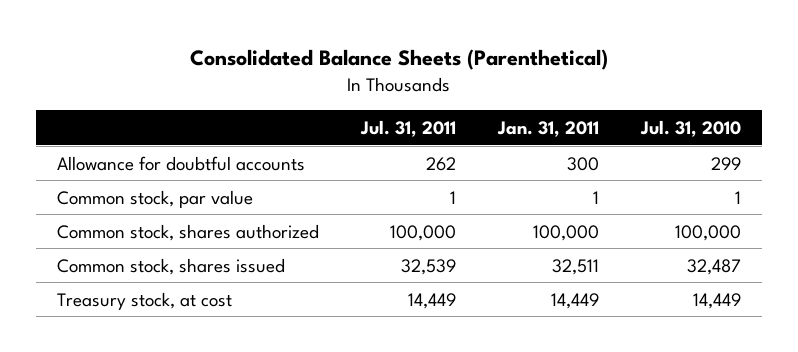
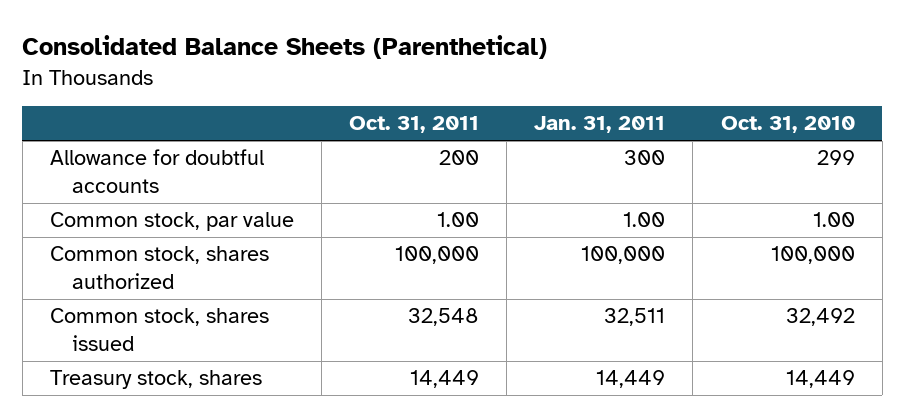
- | Jul. 31, 2011 | Jan. 31, 2011 | Jul. 31, 2010
+ | Oct. 31, 2011 | Jan. 31, 2011 | Oct. 31, 2010
- Common stock, par value | 1 | 1 | 1
+ Common stock, par value | 1.00 | 1.00 | 1.00
- Treasury stock, at cost | 14,449 | 14,449 | 14,449
+ Treasury stock, shares | 14,449 | 14,449 | 14,449

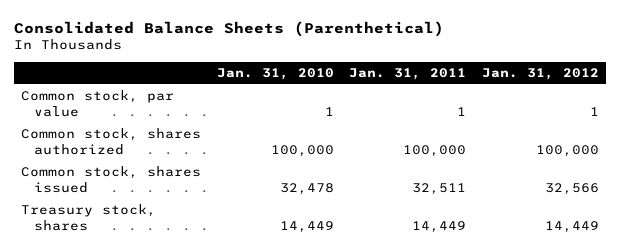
- | Oct. 31, 2011 | Jan. 31, 2011 | Oct. 31, 2010
+ | Jan. 31, 2010 | Jan. 31, 2011 | Jan. 31, 2012
- Allowance for doubtful accounts | 200 | 300 | 299
- Common stock, par value | 1.00 | 1.00 | 1.00
+ Common stock, par value | 1 | 1 | 1

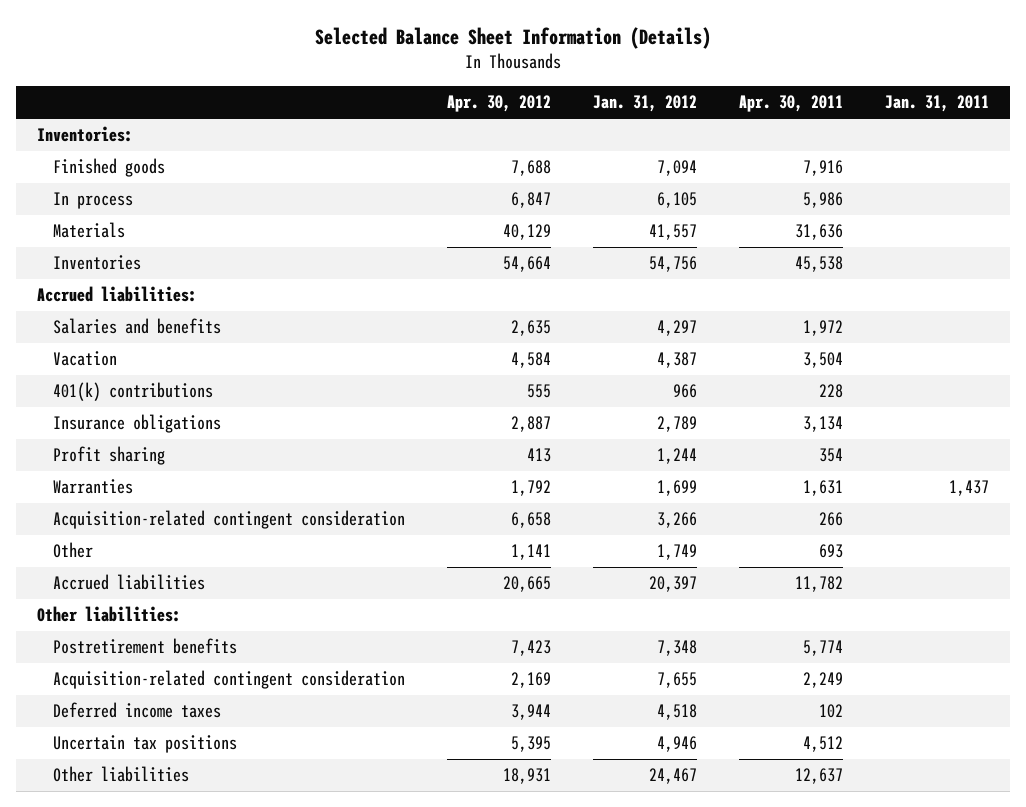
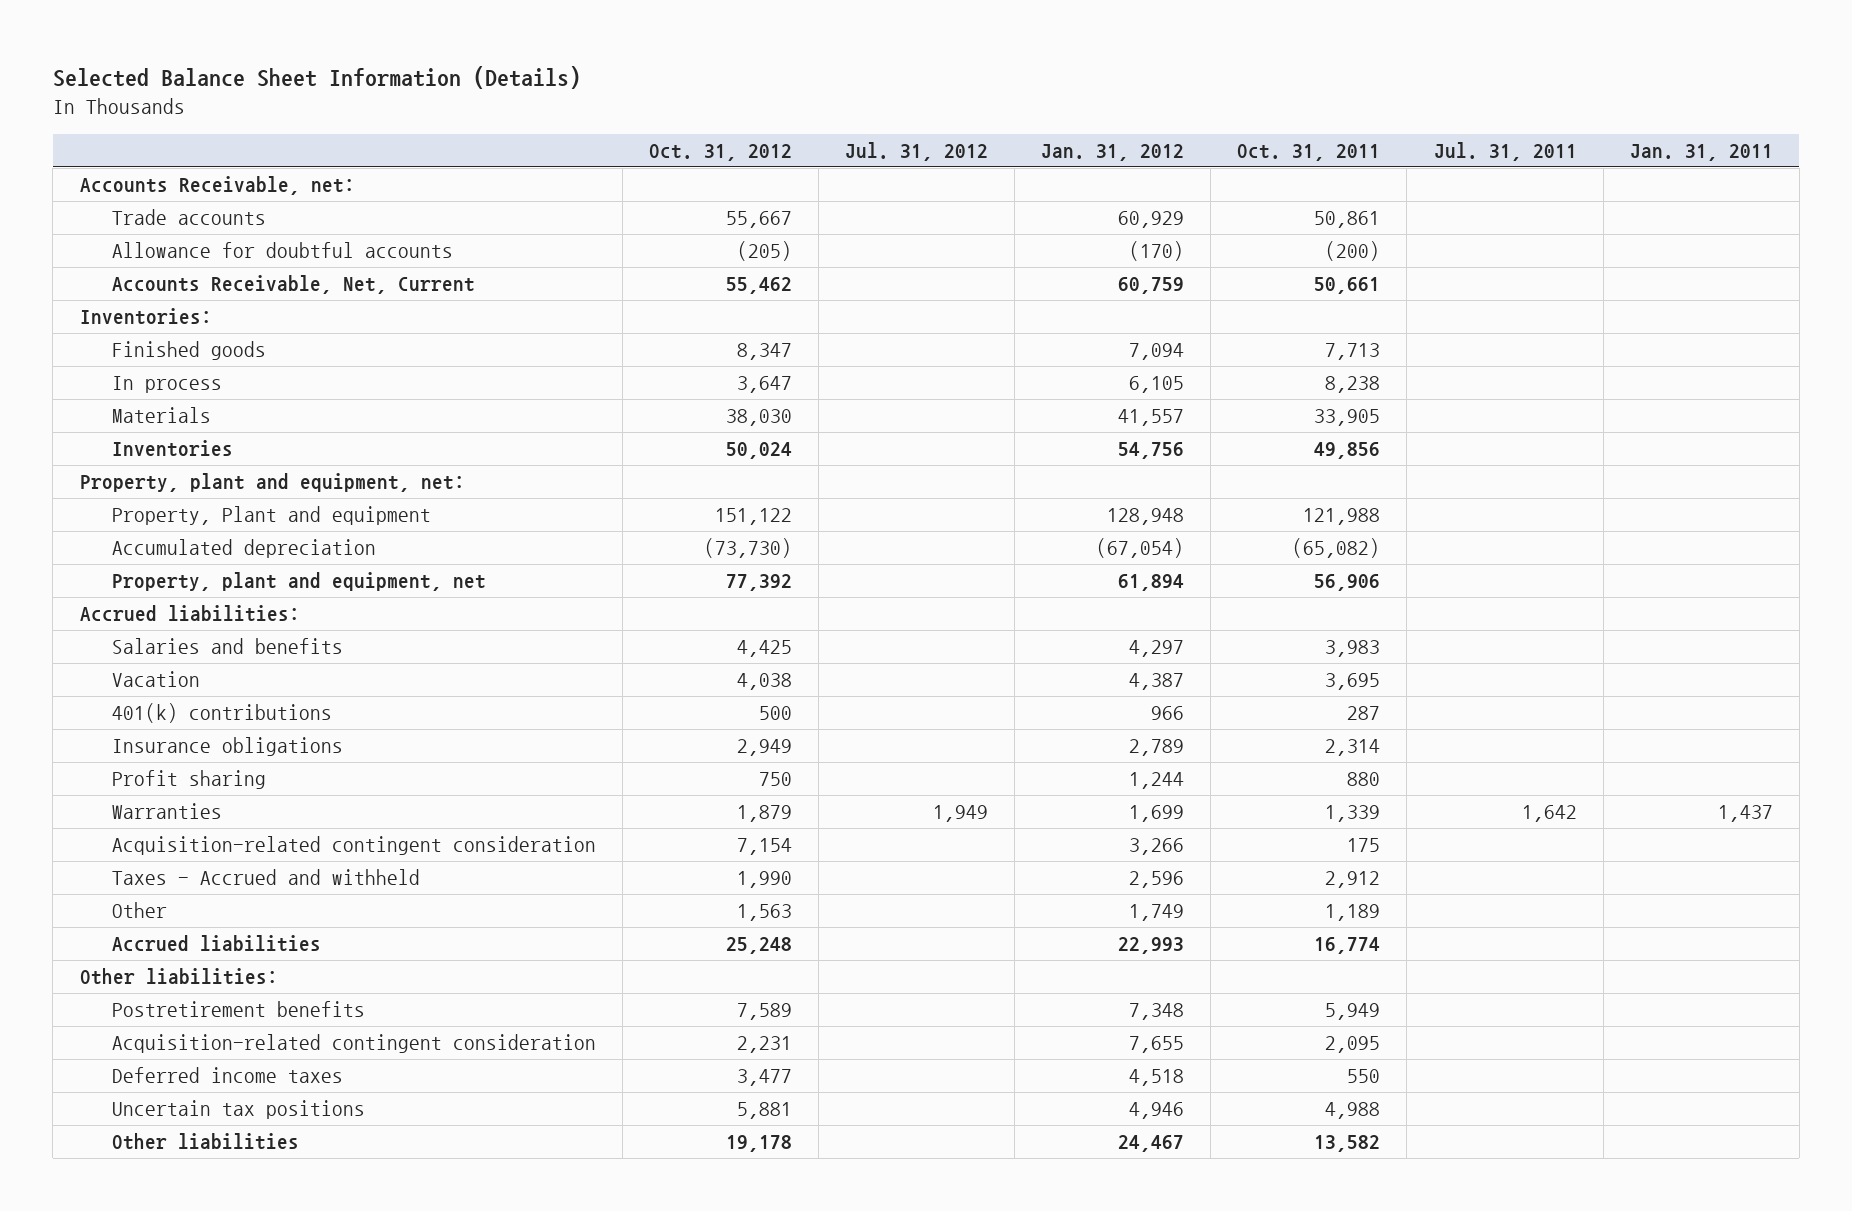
- | Apr. 30, 2012 | Jan. 31, 2012 | Apr. 30, 2011 | Jan. 31, 2011
+ | Oct. 31, 2012 | Jul. 31, 2012 | Jan. 31, 2012 | Oct. 31, 2011 | Jul. 31, 2011 | Jan. 31, 2011
+ Accounts Receivable, net:
+ Trade accounts | 55,667 | | 60,929 | 50,861 | |
+ Allowance for doubtful accounts | (205) | | (170) | (200) | |
+ Accounts Receivable, Net, Current | 55,462 | | 60,759 | 50,661 | |
+ Property, plant and equipment, net:
+ Property, Plant and equipment | 151,122 | | 128,948 | 121,988 | |
+ Accumulated depreciation | (73,730) | | (67,054) | (65,082) | |
+ Property, plant and equipment, net | 77,392 | | 61,894 | 56,906 | |
+ Taxes - Accrued and withheld | 1,990 | | 2,596 | 2,912 | |
- Accrued liabilities | 20,665 | 20,397 | 11,782 |
+ Accrued liabilities | 25,248 | | 22,993 | 16,774 | |

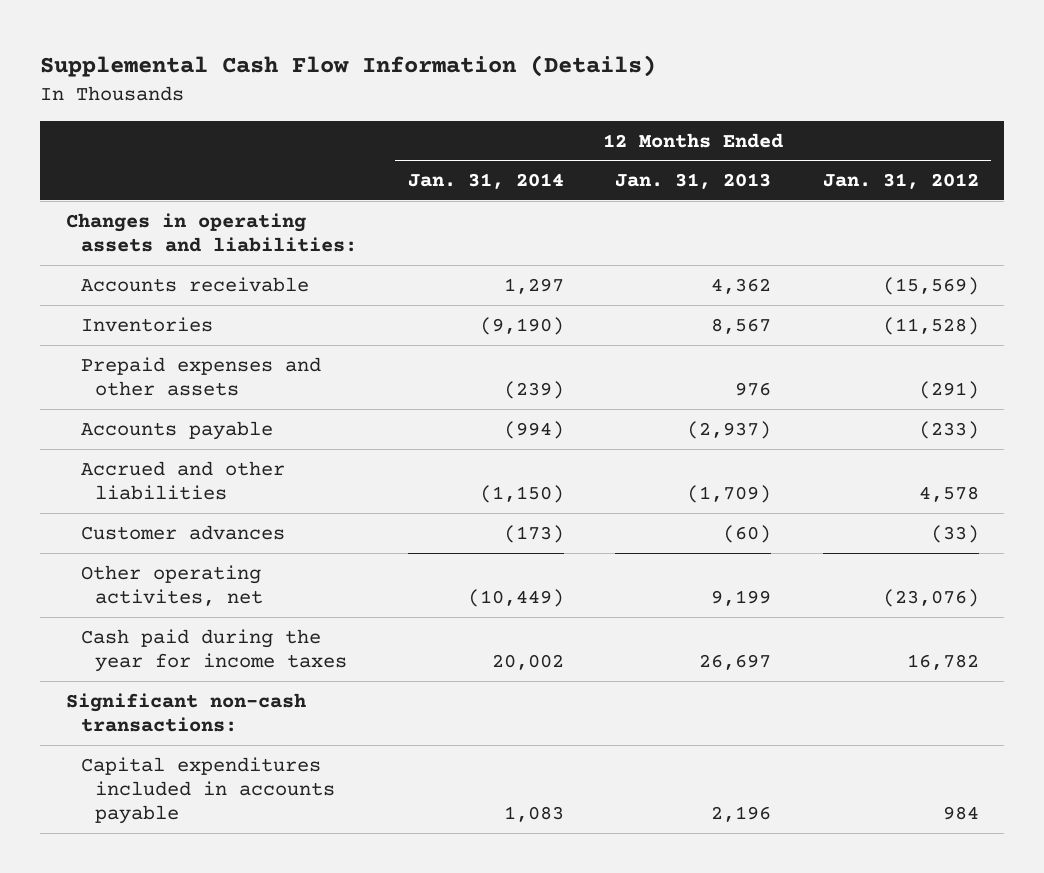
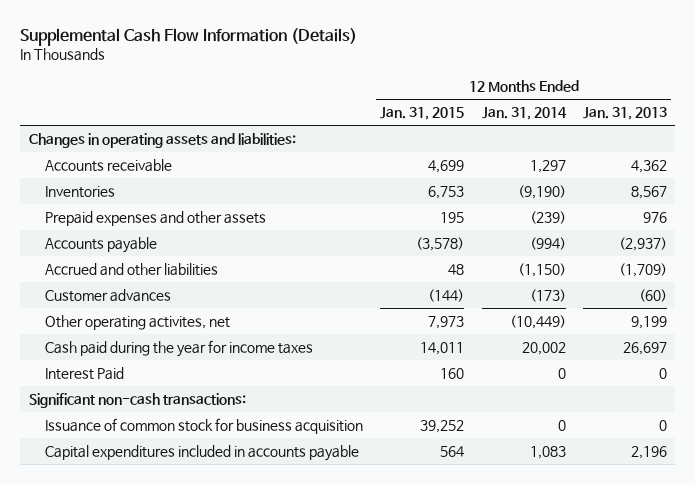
- | 12 Months Ended Jan. 31, 2014 | 12 Months Ended Jan. 31, 2013 | 12 Months Ended Jan. 31, 2012
+ | 12 Months Ended Jan. 31, 2015 | 12 Months Ended Jan. 31, 2014 | 12 Months Ended Jan. 31, 2013
+ Interest Paid | 160 | 0 | 0
+ Issuance of common stock for business acquisition | 39,252 | 0 | 0

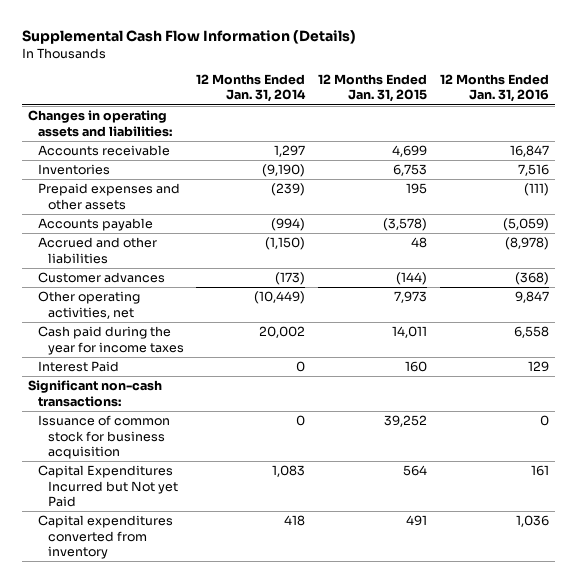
- | 12 Months Ended Jan. 31, 2015 | 12 Months Ended Jan. 31, 2014 | 12 Months Ended Jan. 31, 2013
+ | 12 Months Ended Jan. 31, 2014 | 12 Months Ended Jan. 31, 2015 | 12 Months Ended Jan. 31, 2016
- Other operating activites, net | 7,973 | (10,449) | 9,199
+ Other operating activities, net | (10,449) | 7,973 | 9,847
- Capital expenditures included in accounts payable | 564 | 1,083 | 2,196
+ Capital Expenditures Incurred but Not yet Paid | 1,083 | 564 | 161
+ Capital expenditures converted from inventory | 418 | 491 | 1,036

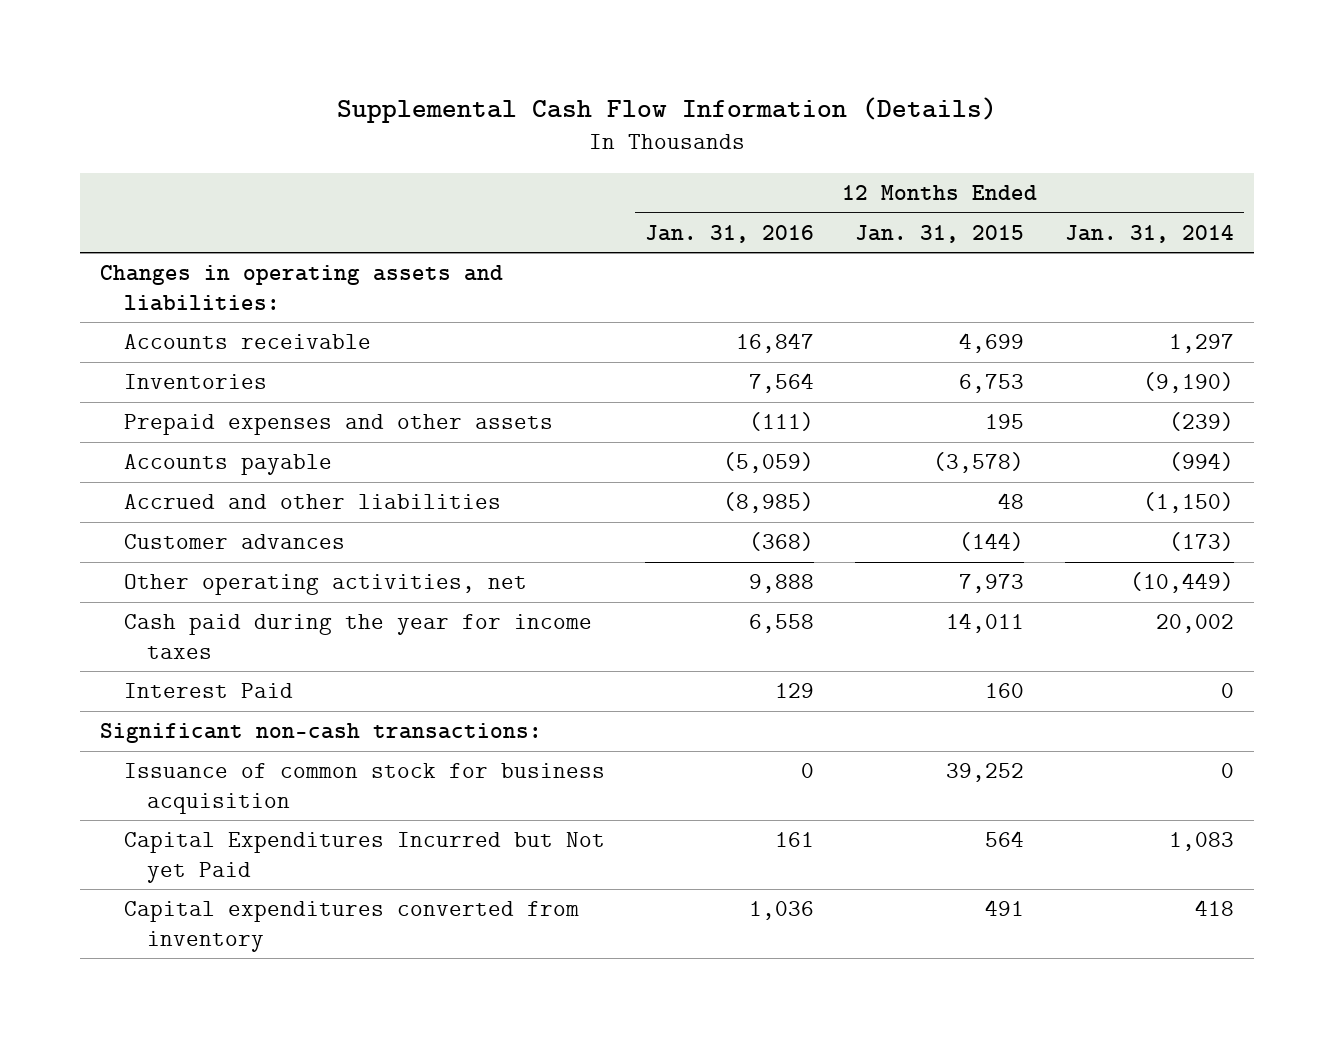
- | 12 Months Ended Jan. 31, 2014 | 12 Months Ended Jan. 31, 2015 | 12 Months Ended Jan. 31, 2016
+ | 12 Months Ended Jan. 31, 2016 | 12 Months Ended Jan. 31, 2015 | 12 Months Ended Jan. 31, 2014
- Inventories | (9,190) | 6,753 | 7,516
+ Inventories | 7,564 | 6,753 | (9,190)
- Accrued and other liabilities | (1,150) | 48 | (8,978)
+ Accrued and other liabilities | (8,985) | 48 | (1,150)
- Other operating activities, net | (10,449) | 7,973 | 9,847
+ Other operating activities, net | 9,888 | 7,973 | (10,449)

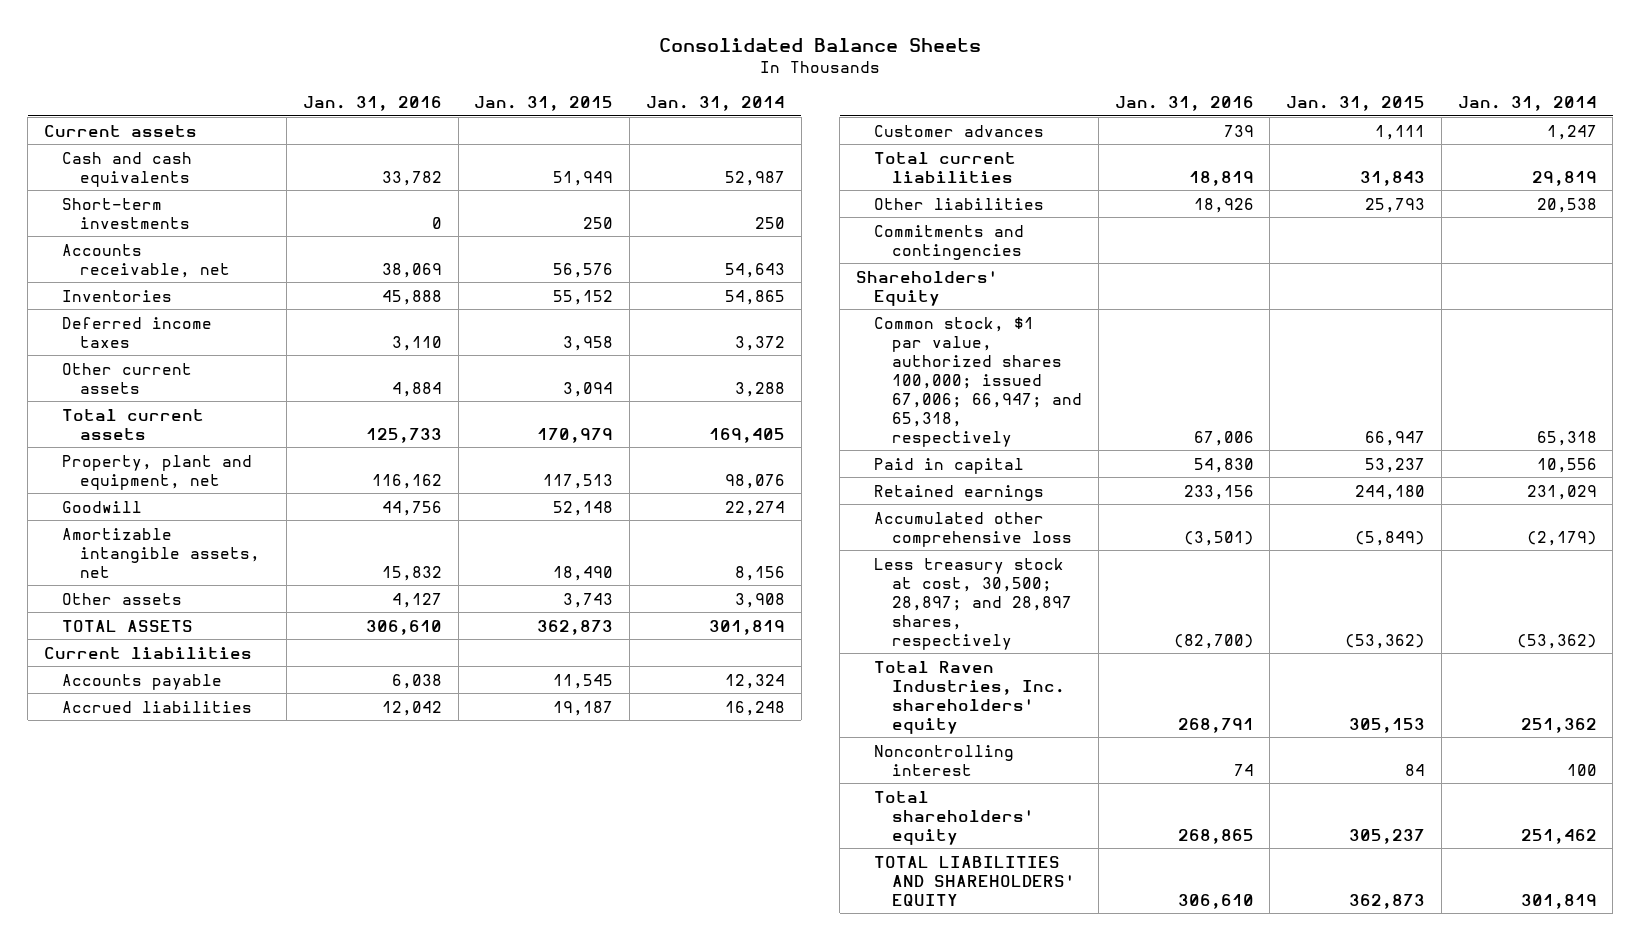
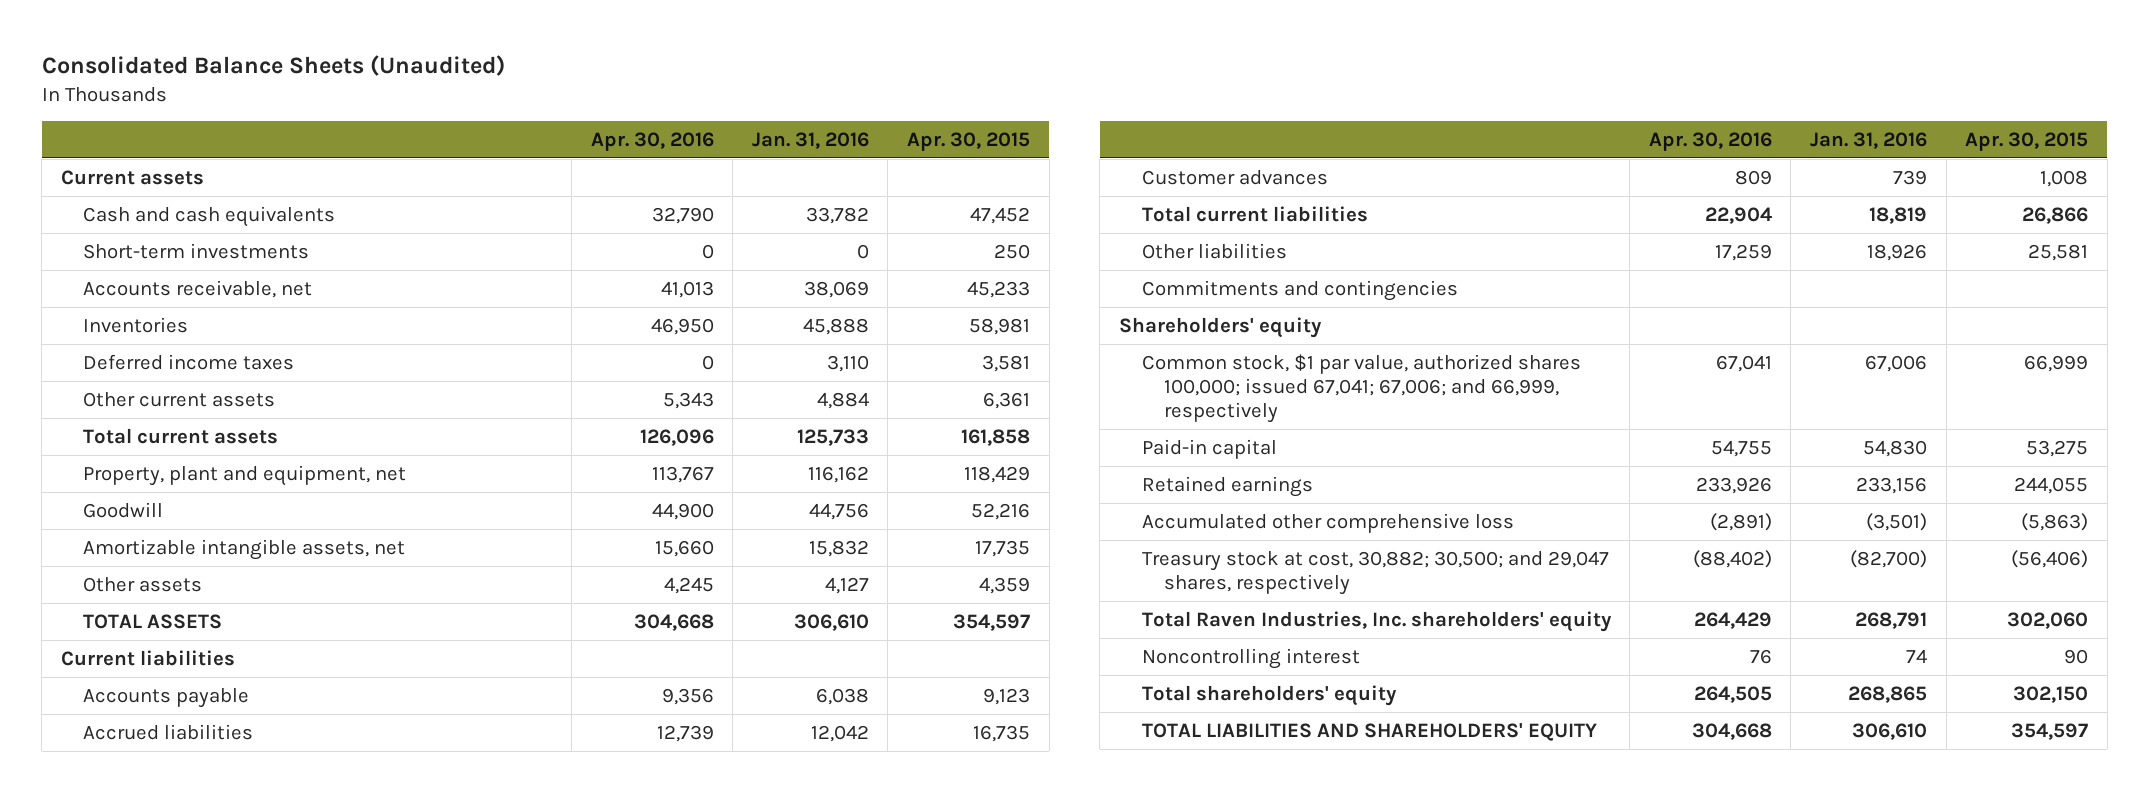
- Consolidated Balance Sheets
+ Consolidated Balance Sheets (Unaudited)
- | Jan. 31, 2016 | Jan. 31, 2015 | Jan. 31, 2014
+ | Apr. 30, 2016 | Jan. 31, 2016 | Apr. 30, 2015
- Shareholders' Equity
- Common stock, $1 par value, authorized shares 100,000; issued 67,006; 66,947; and 65,318, respectively | 67,006 | 66,947 | 65,318
- Paid in capital | 54,830 | 53,237 | 10,556
+ Shareholders' equity
+ Common stock, $1 par value, authorized shares 100,000; issued 67,041; 67,006; and 66,999, respectively | 67,041 | 67,006 | 66,999
+ Paid-in capital | 54,755 | 54,830 | 53,275
- Less treasury stock at cost, 30,500; 28,897; and 28,897 shares, respectively | (82,700) | (53,362) | (53,362)
+ Treasury stock at cost, 30,882; 30,500; and 29,047 shares, respectively | (88,402) | (82,700) | (56,406)

